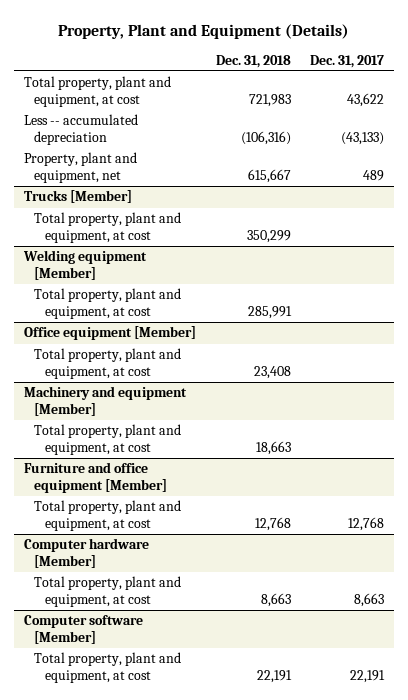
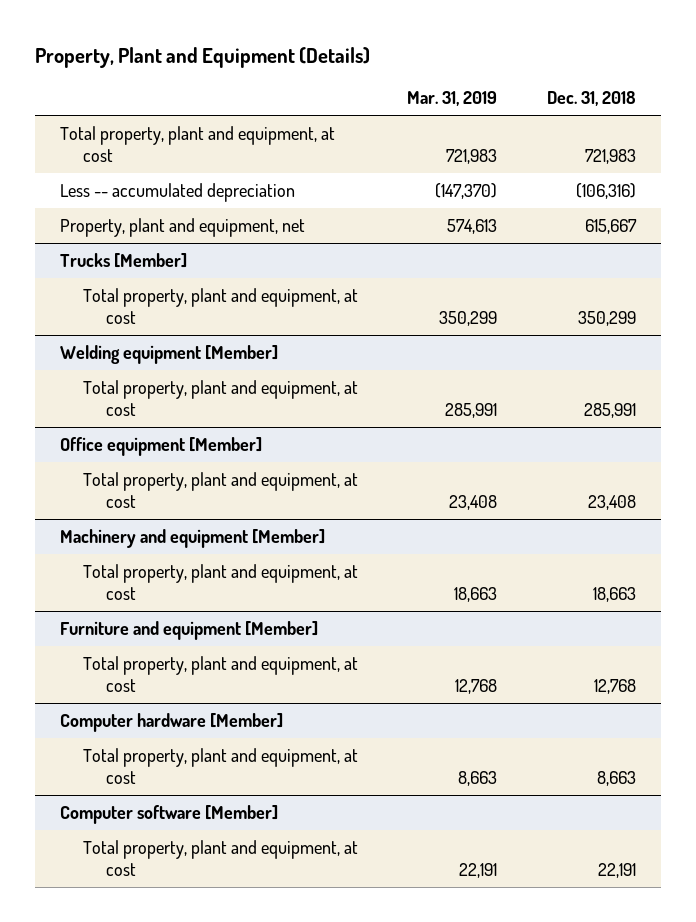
- | Dec. 31, 2018 | Dec. 31, 2017
+ | Mar. 31, 2019 | Dec. 31, 2018
- Furniture and office equipment [Member]
+ Furniture and equipment [Member]

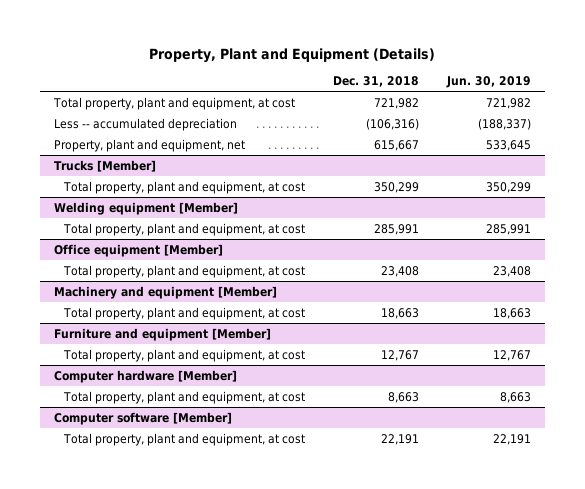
- | Mar. 31, 2019 | Dec. 31, 2018
+ | Dec. 31, 2018 | Jun. 30, 2019
- Total property, plant and equipment, at cost | 721,983 | 721,983
+ Total property, plant and equipment, at cost | 721,982 | 721,982
@ Furniture and equipment [Member]
- Total property, plant and equipment, at cost | 12,768 | 12,768
+ Total property, plant and equipment, at cost | 12,767 | 12,767

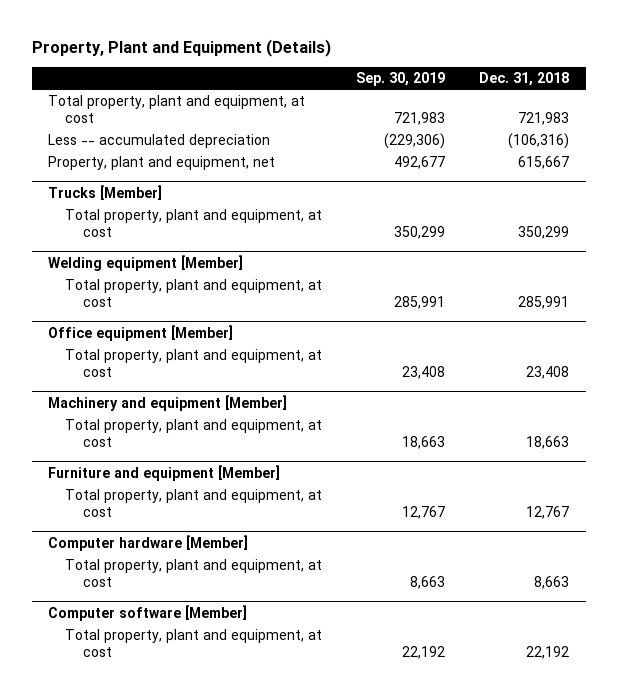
- | Dec. 31, 2018 | Jun. 30, 2019
+ | Sep. 30, 2019 | Dec. 31, 2018
- Total property, plant and equipment, at cost | 721,982 | 721,982
+ Total property, plant and equipment, at cost | 721,983 | 721,983
@ Computer software [Member]
- Total property, plant and equipment, at cost | 22,191 | 22,191
+ Total property, plant and equipment, at cost | 22,192 | 22,192

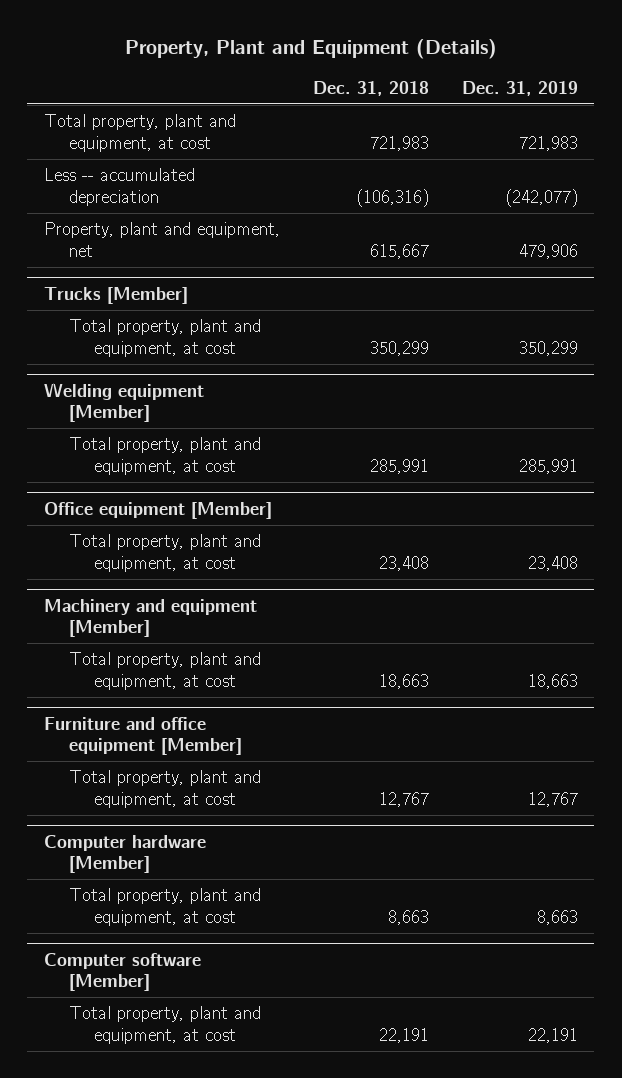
- | Sep. 30, 2019 | Dec. 31, 2018
+ | Dec. 31, 2018 | Dec. 31, 2019
- Furniture and equipment [Member]
+ Furniture and office equipment [Member]
@ Computer software [Member]
- Total property, plant and equipment, at cost | 22,192 | 22,192
+ Total property, plant and equipment, at cost | 22,191 | 22,191

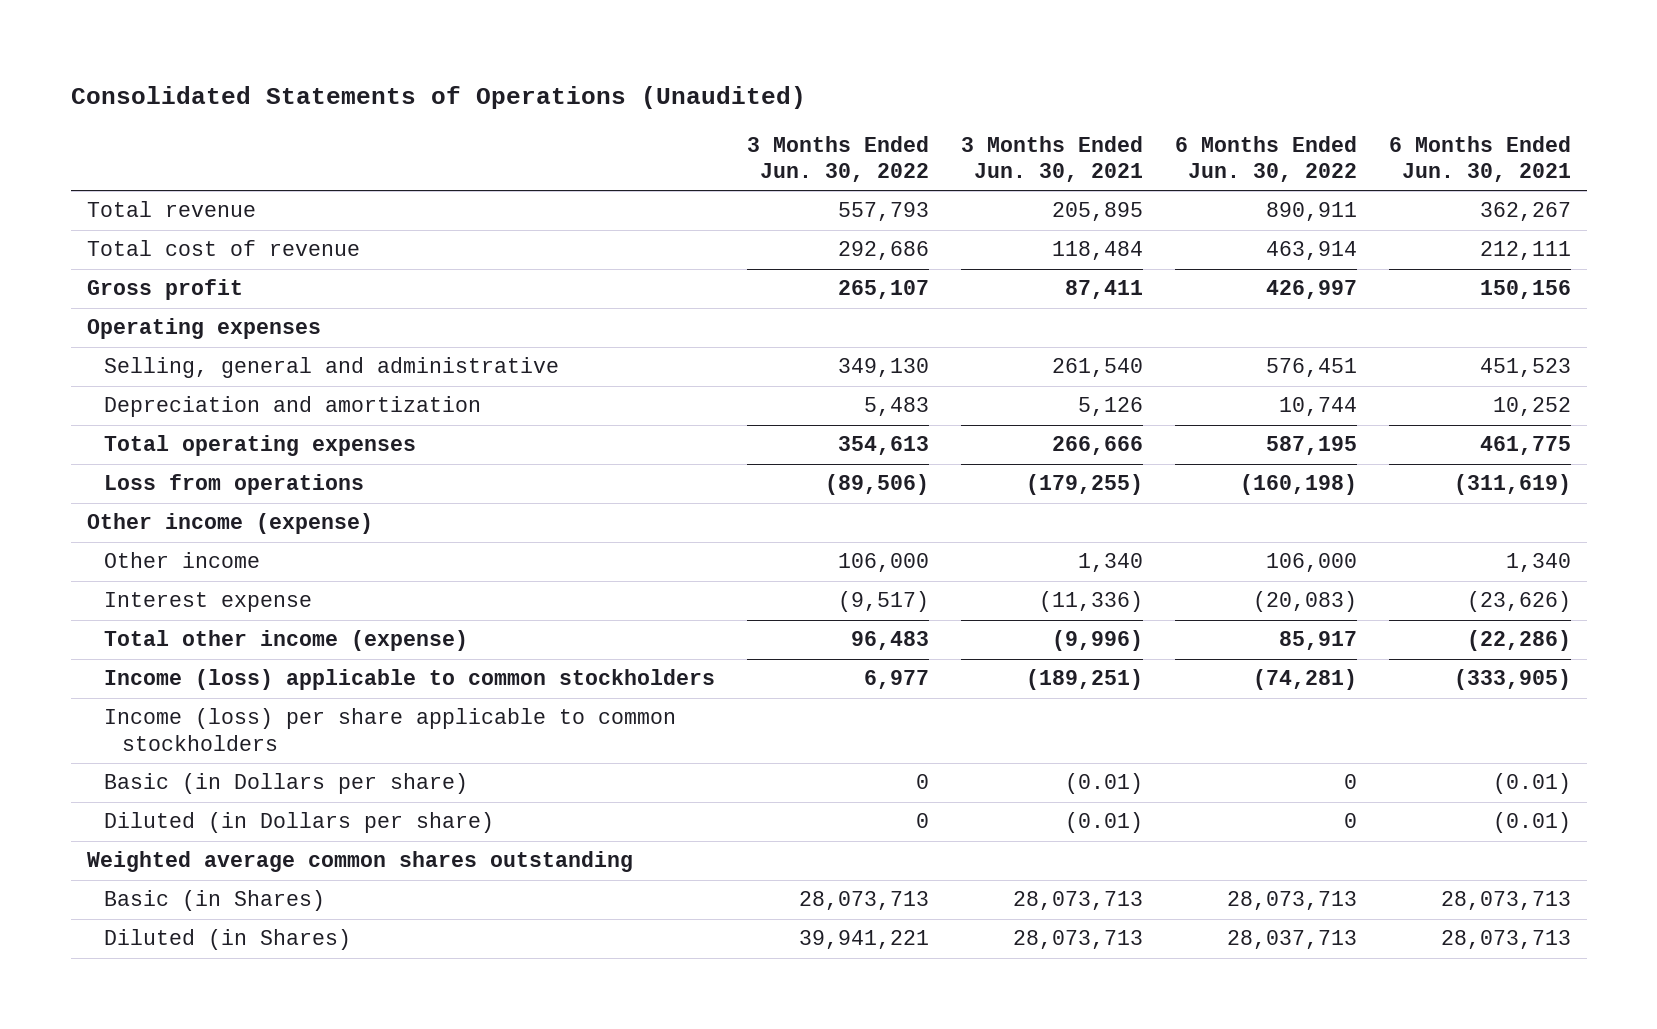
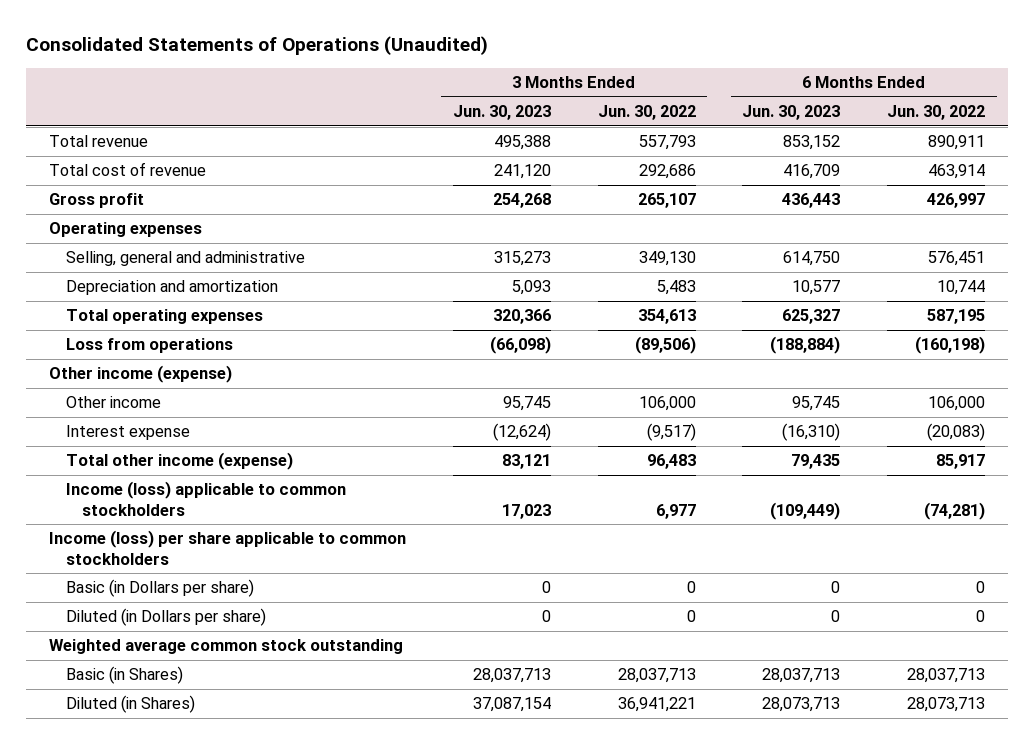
- | 3 Months Ended Jun. 30, 2022 | 3 Months Ended Jun. 30, 2021 | 6 Months Ended Jun. 30, 2022 | 6 Months Ended Jun. 30, 2021
+ | 3 Months Ended Jun. 30, 2023 | 3 Months Ended Jun. 30, 2022 | 6 Months Ended Jun. 30, 2023 | 6 Months Ended Jun. 30, 2022
- Weighted average common shares outstanding
- Basic (in Shares) | 28,073,713 | 28,073,713 | 28,073,713 | 28,073,713
- Diluted (in Shares) | 39,941,221 | 28,073,713 | 28,037,713 | 28,073,713
+ Weighted average common stock outstanding
+ Basic (in Shares) | 28,037,713 | 28,037,713 | 28,037,713 | 28,037,713
+ Diluted (in Shares) | 37,087,154 | 36,941,221 | 28,073,713 | 28,073,713

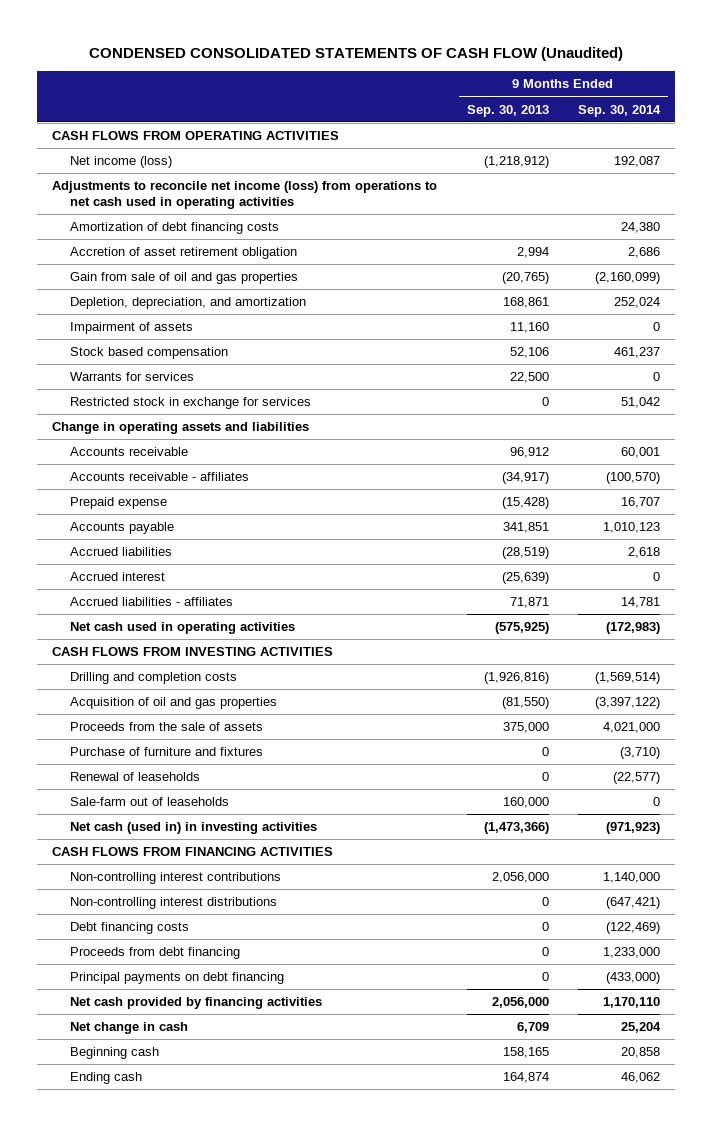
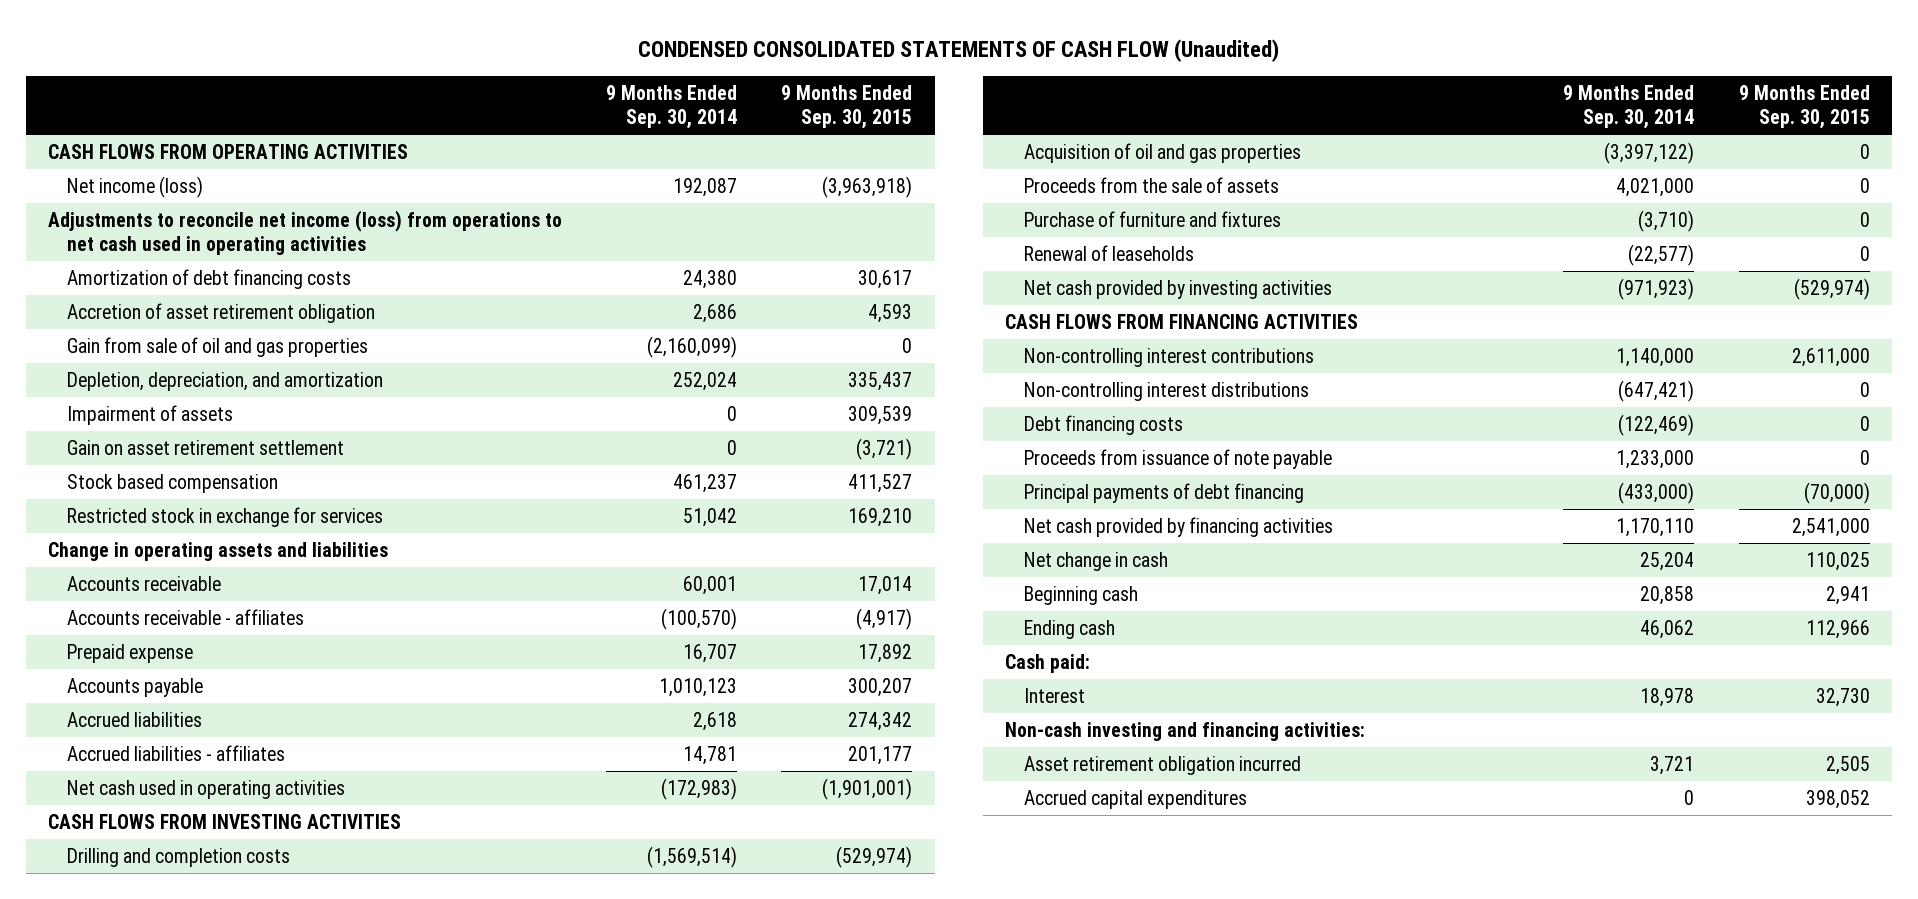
- | 9 Months Ended Sep. 30, 2013 | 9 Months Ended Sep. 30, 2014
+ | 9 Months Ended Sep. 30, 2014 | 9 Months Ended Sep. 30, 2015
+ Gain on asset retirement settlement | 0 | (3,721)
- Warrants for services | 22,500 | 0
- Accrued interest | (25,639) | 0
- Sale-farm out of leaseholds | 160,000 | 0
- Net cash (used in) in investing activities | (1,473,366) | (971,923)
+ Net cash provided by investing activities | (971,923) | (529,974)
- Proceeds from debt financing | 0 | 1,233,000
- Principal payments on debt financing | 0 | (433,000)
+ Proceeds from issuance of note payable | 1,233,000 | 0
+ Principal payments of debt financing | (433,000) | (70,000)
+ Cash paid:
+ Interest | 18,978 | 32,730
+ Non-cash investing and financing activities:
+ Asset retirement obligation incurred | 3,721 | 2,505
+ Accrued capital expenditures | 0 | 398,052

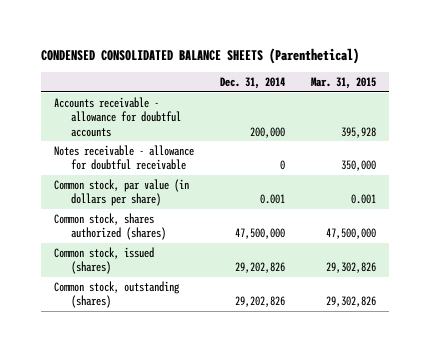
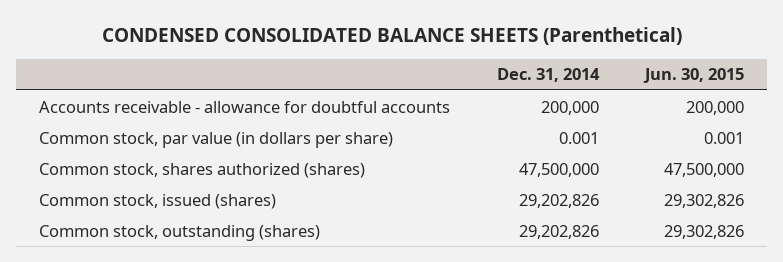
- | Dec. 31, 2014 | Mar. 31, 2015
+ | Dec. 31, 2014 | Jun. 30, 2015
- Notes receivable - allowance for doubtful receivable | 0 | 350,000

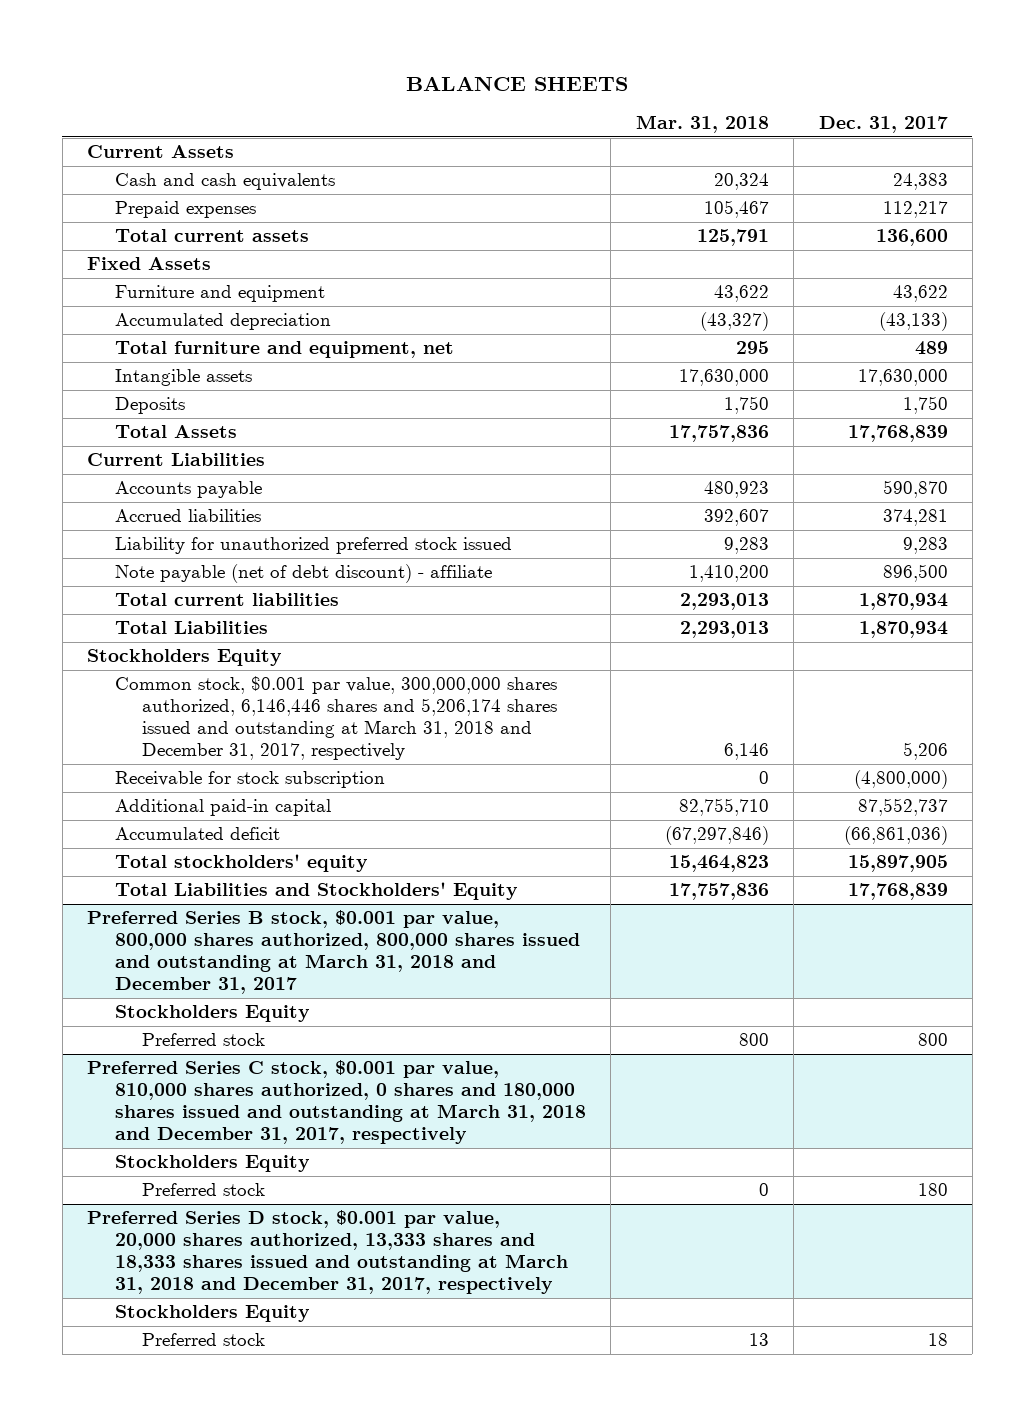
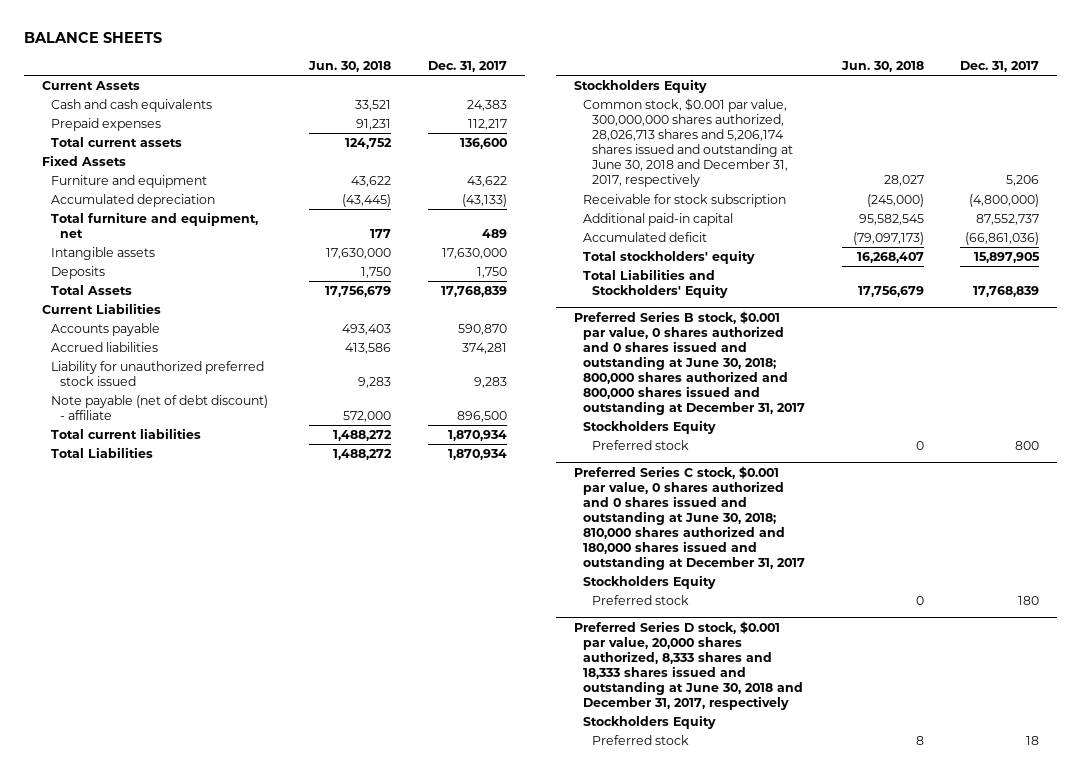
- | Mar. 31, 2018 | Dec. 31, 2017
+ | Jun. 30, 2018 | Dec. 31, 2017
- Common stock, $0.001 par value, 300,000,000 shares authorized, 6,146,446 shares and 5,206,174 shares issued and outstanding at March 31, 2018 and December 31, 2017, respectively | 6,146 | 5,206
+ Common stock, $0.001 par value, 300,000,000 shares authorized, 28,026,713 shares and 5,206,174 shares issued and outstanding at June 30, 2018 and December 31, 2017, respectively | 28,027 | 5,206
- Preferred Series B stock, $0.001 par value, 800,000 shares authorized, 800,000 shares issued and outstanding at March 31, 2018 and December 31, 2017
+ Preferred Series B stock, $0.001 par value, 0 shares authorized and 0 shares issued and outstanding at June 30, 2018; 800,000 shares authorized and 800,000 shares issued and outstanding at December 31, 2017
- Preferred Series C stock, $0.001 par value, 810,000 shares authorized, 0 shares and 180,000 shares issued and outstanding at March 31, 2018 and December 31, 2017, respectively
+ Preferred Series C stock, $0.001 par value, 0 shares authorized and 0 shares issued and outstanding at June 30, 2018; 810,000 shares authorized and 180,000 shares issued and outstanding at December 31, 2017
- Preferred Series D stock, $0.001 par value, 20,000 shares authorized, 13,333 shares and 18,333 shares issued and outstanding at March 31, 2018 and December 31, 2017, respectively
+ Preferred Series D stock, $0.001 par value, 20,000 shares authorized, 8,333 shares and 18,333 shares issued and outstanding at June 30, 2018 and December 31, 2017, respectively

